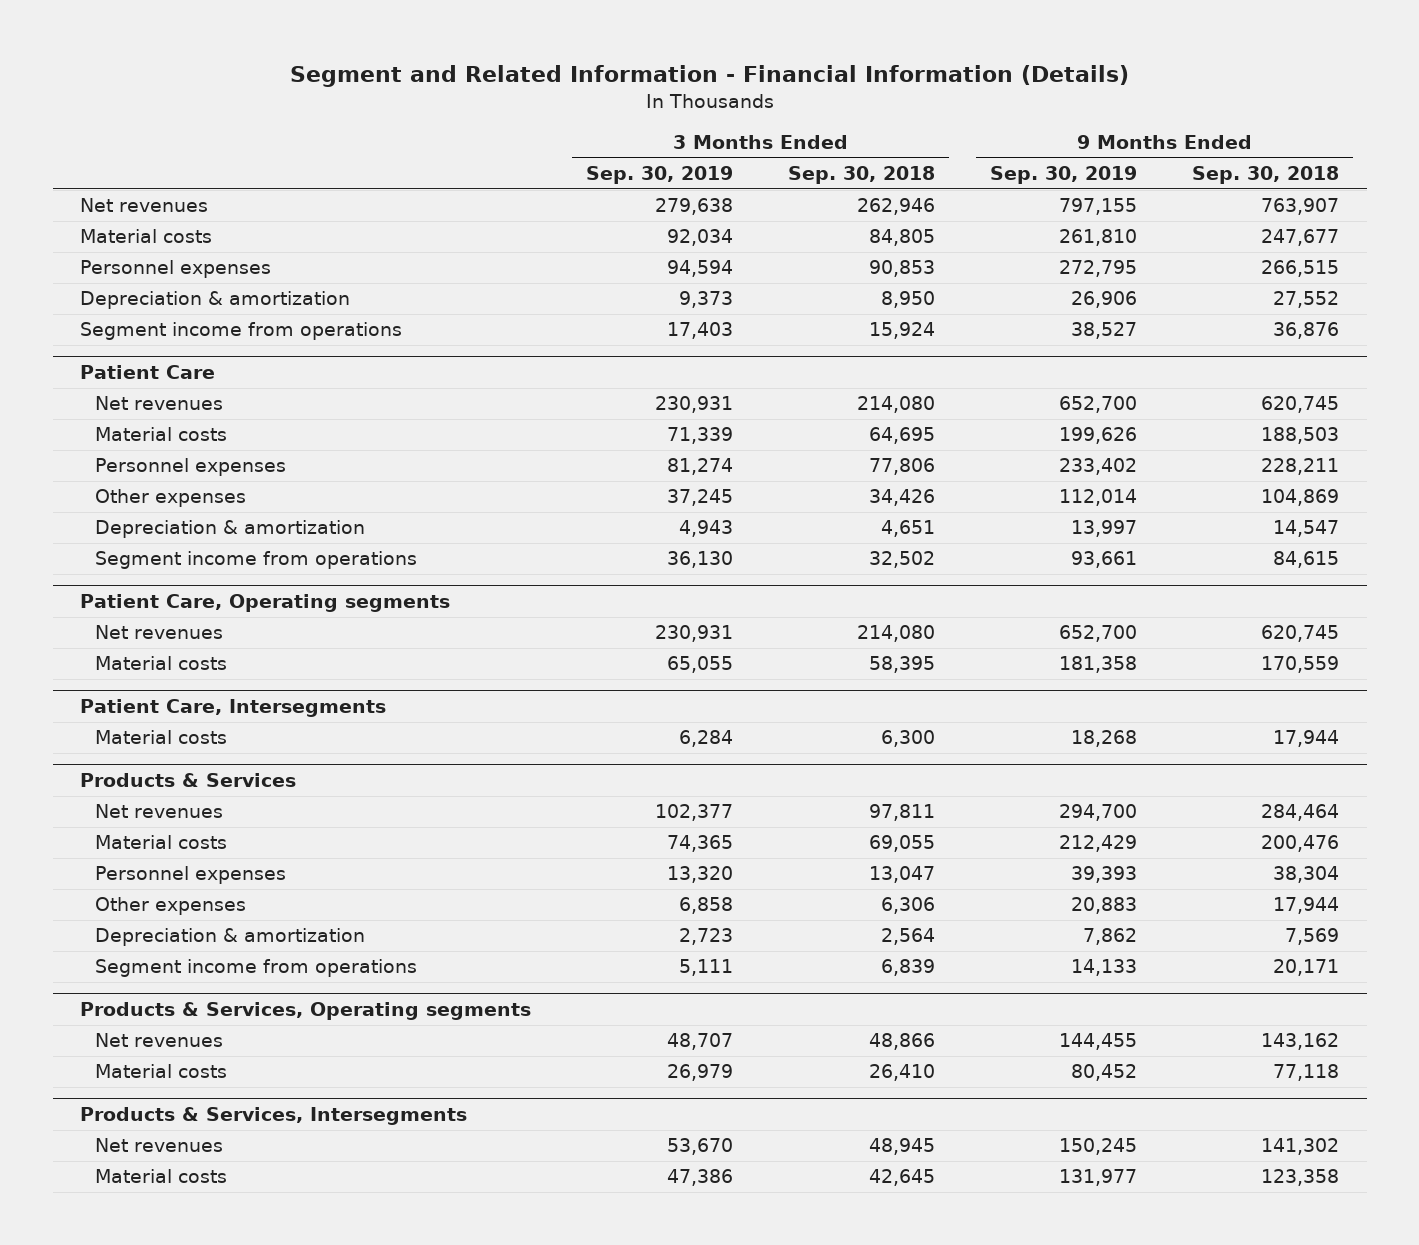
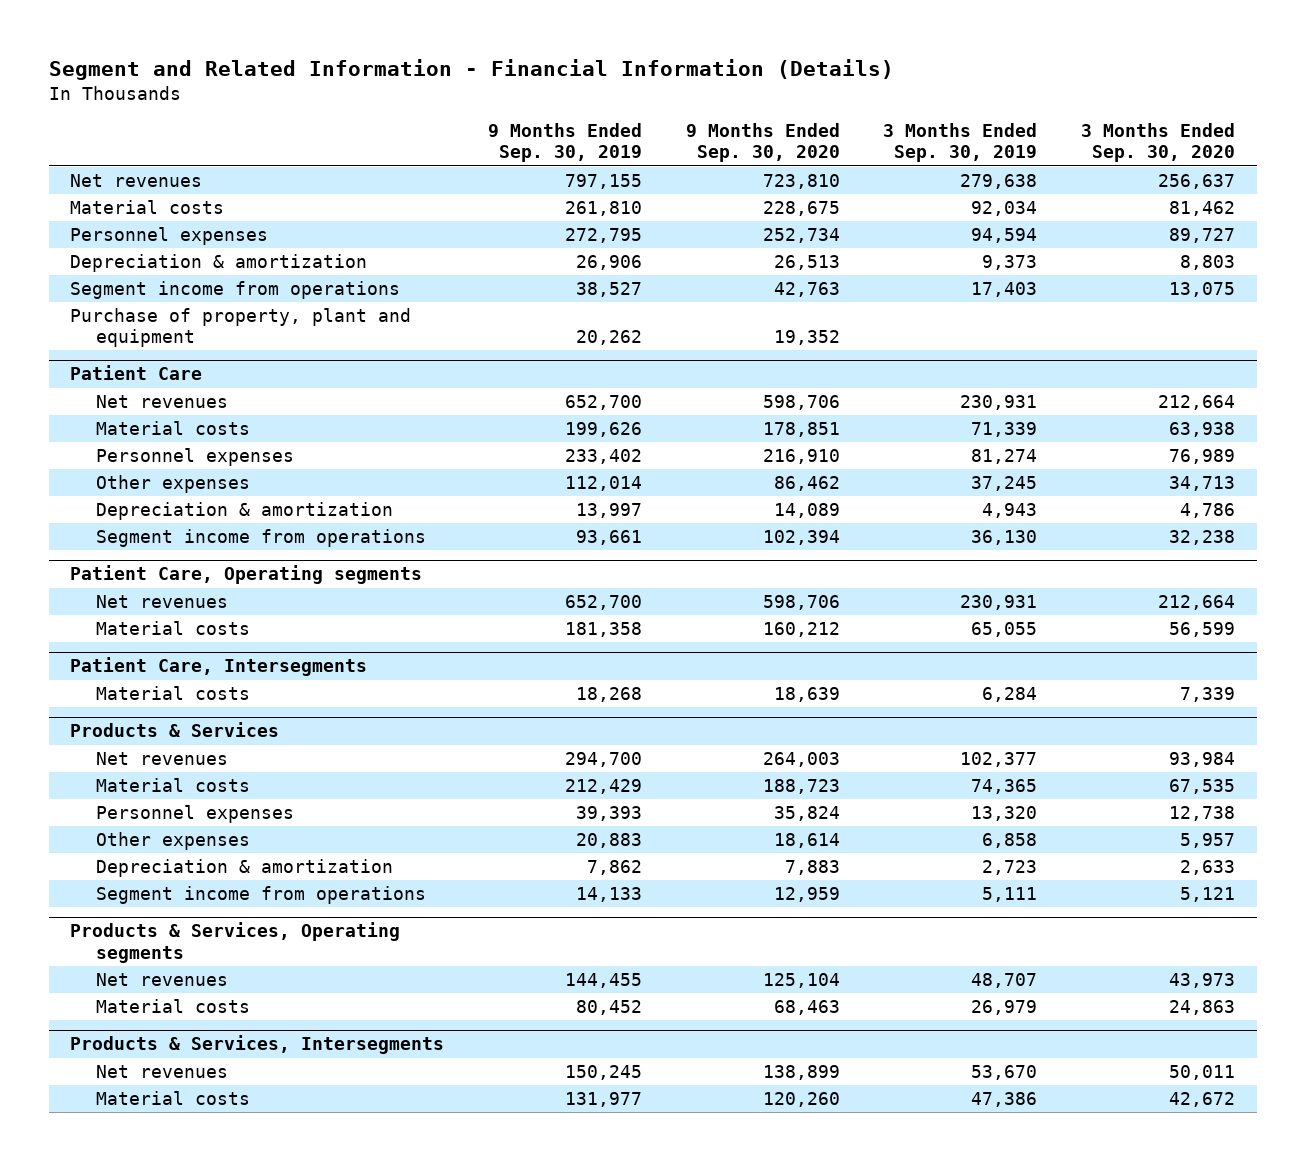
- | 3 Months Ended Sep. 30, 2019 | 3 Months Ended Sep. 30, 2018 | 9 Months Ended Sep. 30, 2019 | 9 Months Ended Sep. 30, 2018
+ | 9 Months Ended Sep. 30, 2019 | 9 Months Ended Sep. 30, 2020 | 3 Months Ended Sep. 30, 2019 | 3 Months Ended Sep. 30, 2020
+ Purchase of property, plant and equipment | 20,262 | 19,352 | |

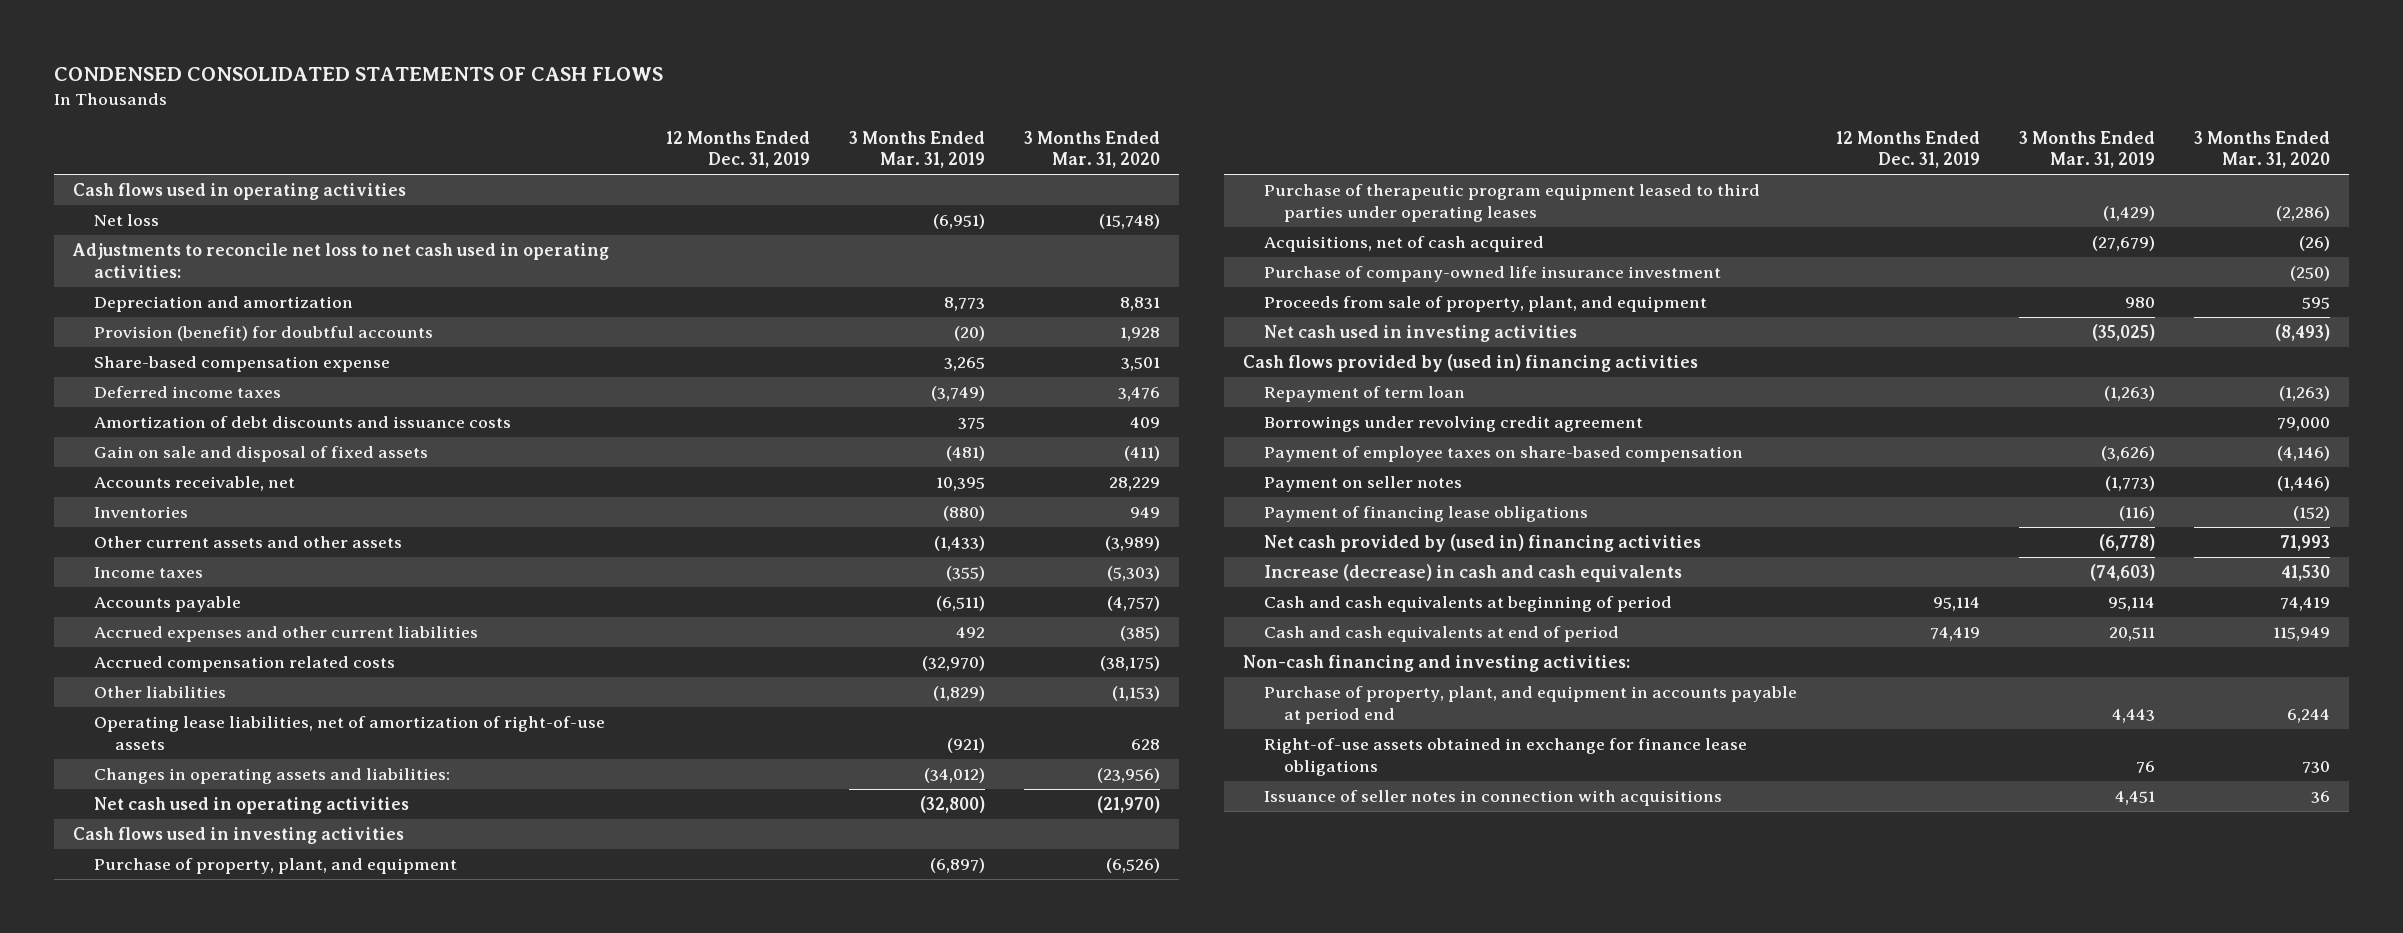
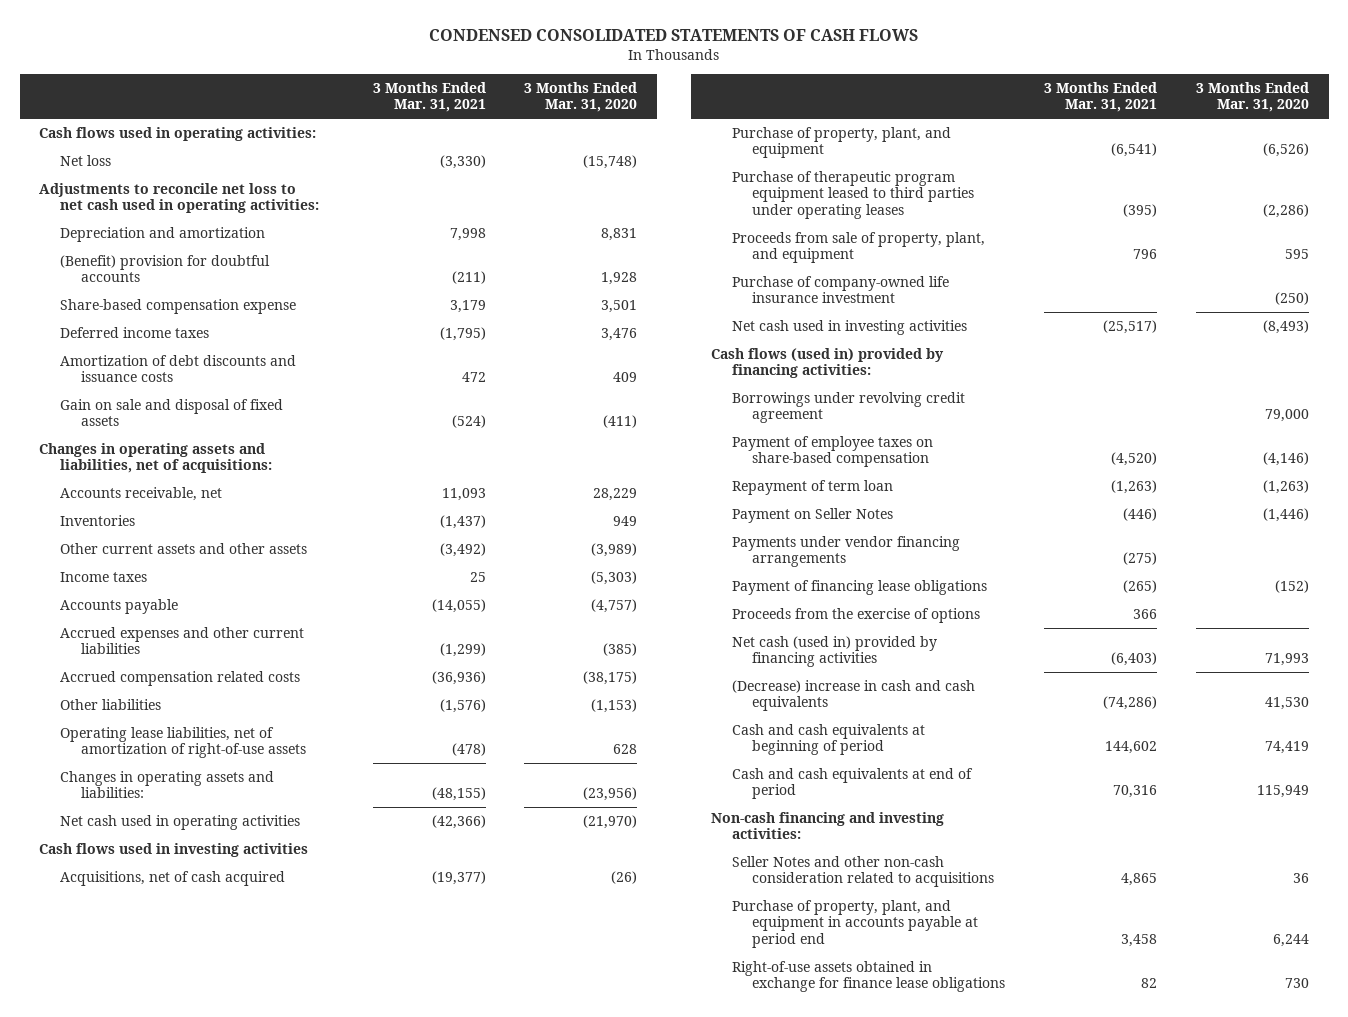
- | 12 Months Ended Dec. 31, 2019 | 3 Months Ended Mar. 31, 2019 | 3 Months Ended Mar. 31, 2020
+ | 3 Months Ended Mar. 31, 2021 | 3 Months Ended Mar. 31, 2020
- Cash flows used in operating activities
+ Cash flows used in operating activities:
- Provision (benefit) for doubtful accounts | | (20) | 1,928
+ (Benefit) provision for doubtful accounts | (211) | 1,928
+ Changes in operating assets and liabilities, net of acquisitions:
moved up: Acquisitions, net of cash acquired | (19,377) | (26)
moved down: Purchase of company-owned life insurance investment | | (250)
- Cash flows provided by (used in) financing activities
+ Cash flows (used in) provided by financing activities:
- Payment on seller notes | | (1,773) | (1,446)
moved down: Repayment of term loan | (1,263) | (1,263)
+ Payment on Seller Notes | (446) | (1,446)
+ Payments under vendor financing arrangements | (275) |
- Net cash provided by (used in) financing activities | | (6,778) | 71,993
- Increase (decrease) in cash and cash equivalents | | (74,603) | 41,530
+ Proceeds from the exercise of options | 366 |
+ Net cash (used in) provided by financing activities | (6,403) | 71,993
+ (Decrease) increase in cash and cash equivalents | (74,286) | 41,530
+ Seller Notes and other non-cash consideration related to acquisitions | 4,865 | 36
- Issuance of seller notes in connection with acquisitions | | 4,451 | 36

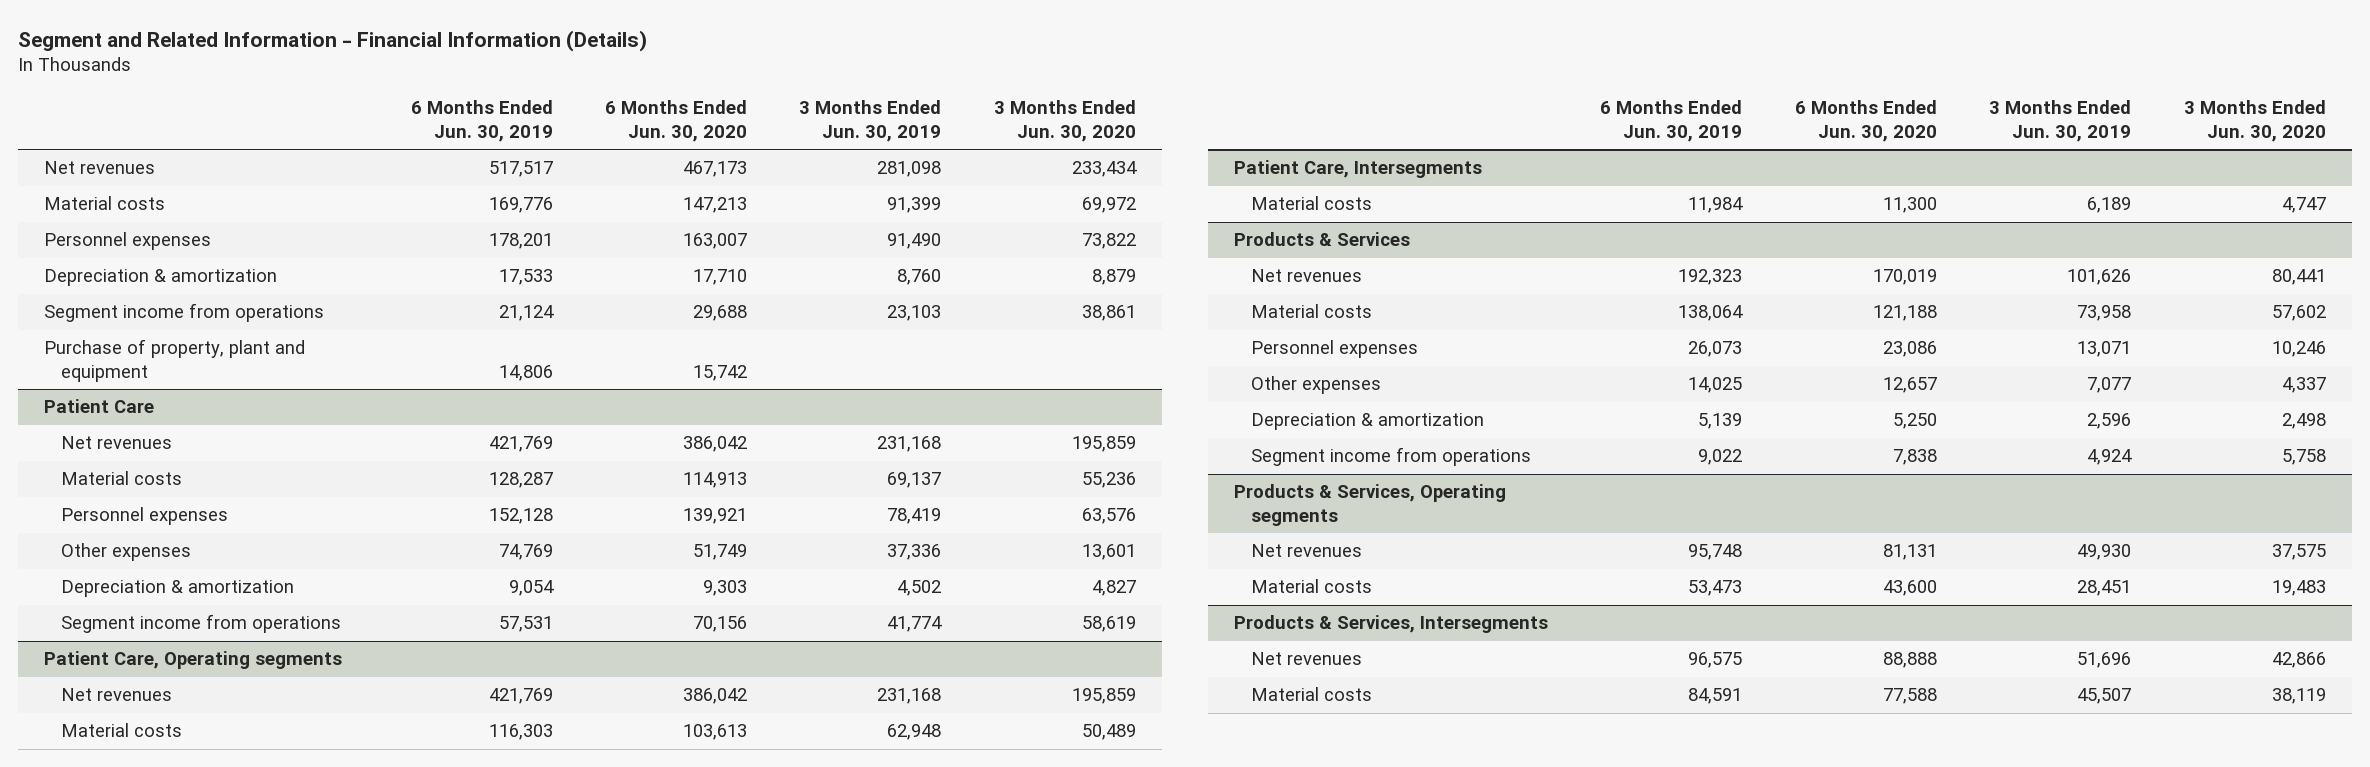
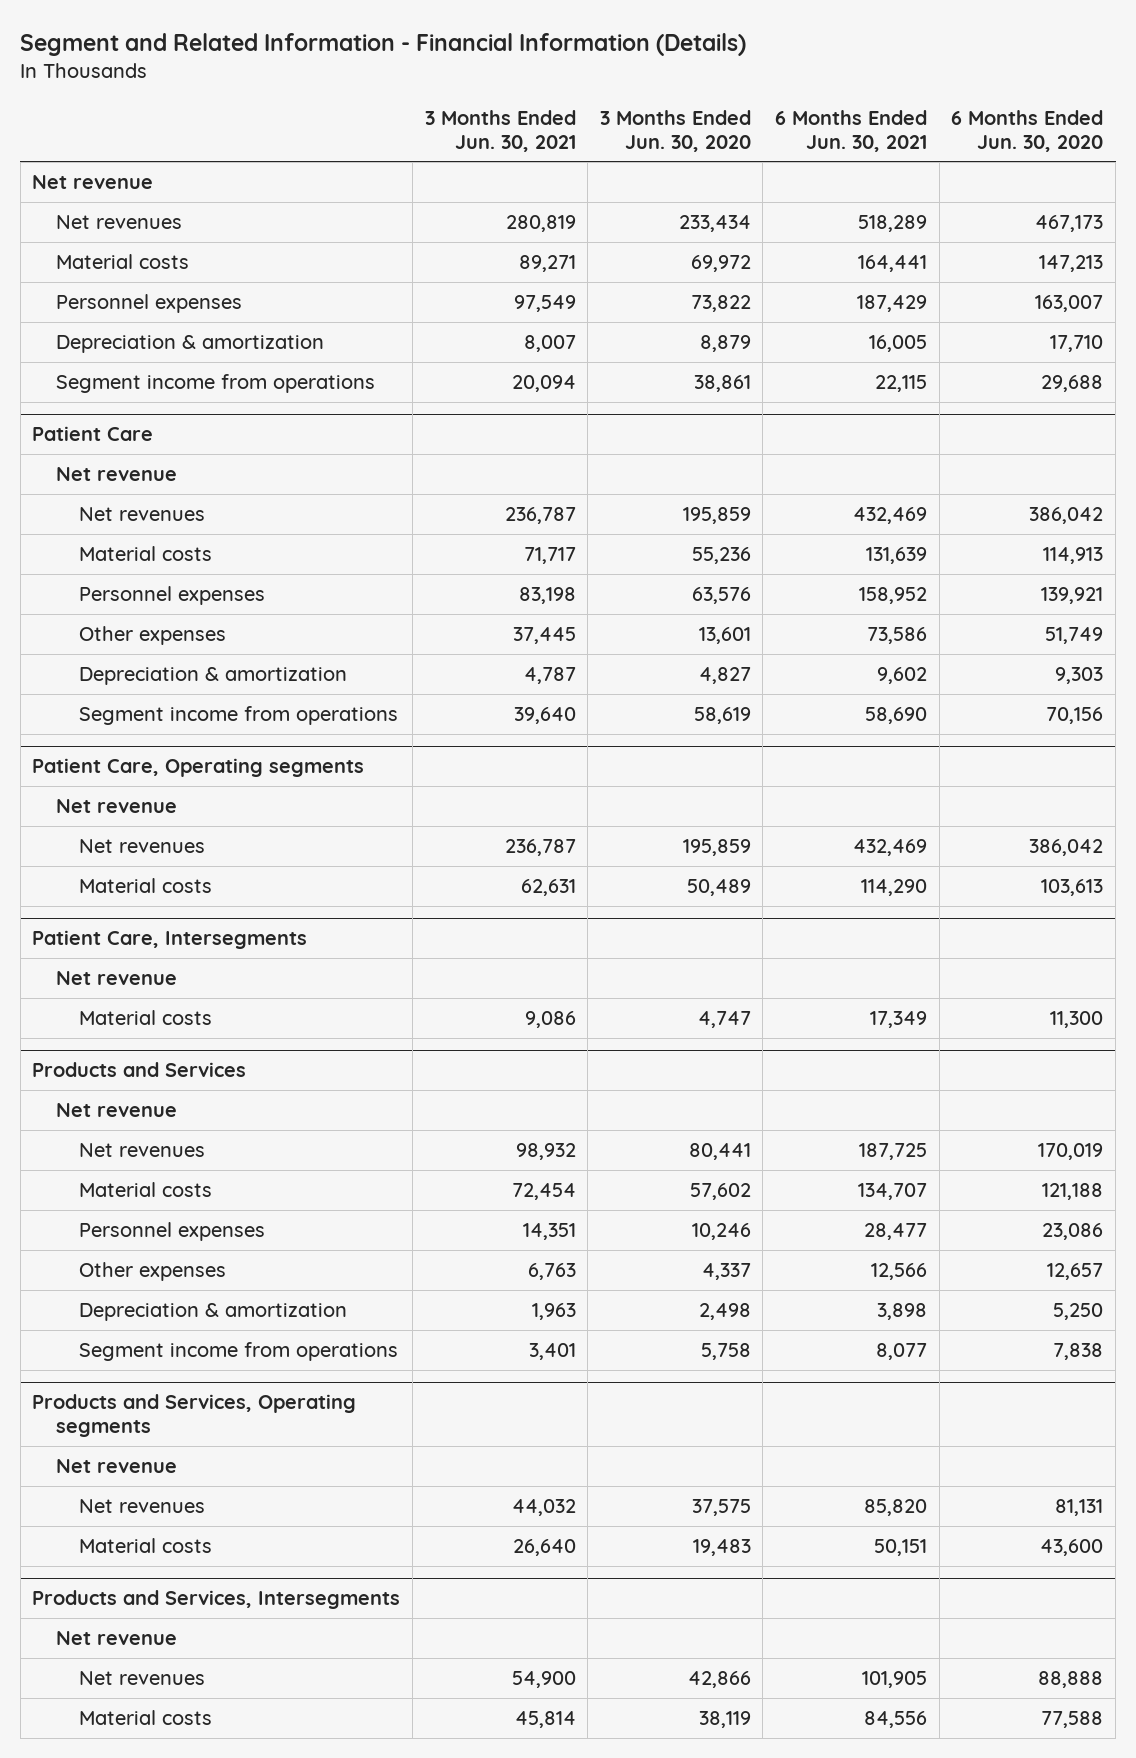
- | 6 Months Ended Jun. 30, 2019 | 6 Months Ended Jun. 30, 2020 | 3 Months Ended Jun. 30, 2019 | 3 Months Ended Jun. 30, 2020
+ | 3 Months Ended Jun. 30, 2021 | 3 Months Ended Jun. 30, 2020 | 6 Months Ended Jun. 30, 2021 | 6 Months Ended Jun. 30, 2020
+ Net revenue
- Purchase of property, plant and equipment | 14,806 | 15,742 | |
@ Patient Care
+ Net revenue
@ Patient Care, Operating segments
+ Net revenue
@ Patient Care, Intersegments
+ Net revenue
- Products & Services
+ Products and Services
+ Net revenue
- Products & Services, Operating segments
+ Products and Services, Operating segments
+ Net revenue
- Products & Services, Intersegments
+ Products and Services, Intersegments
+ Net revenue

